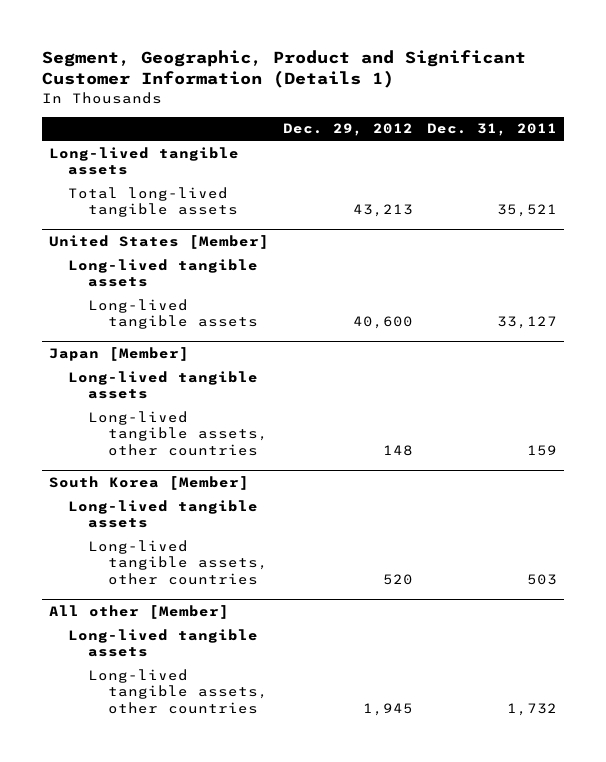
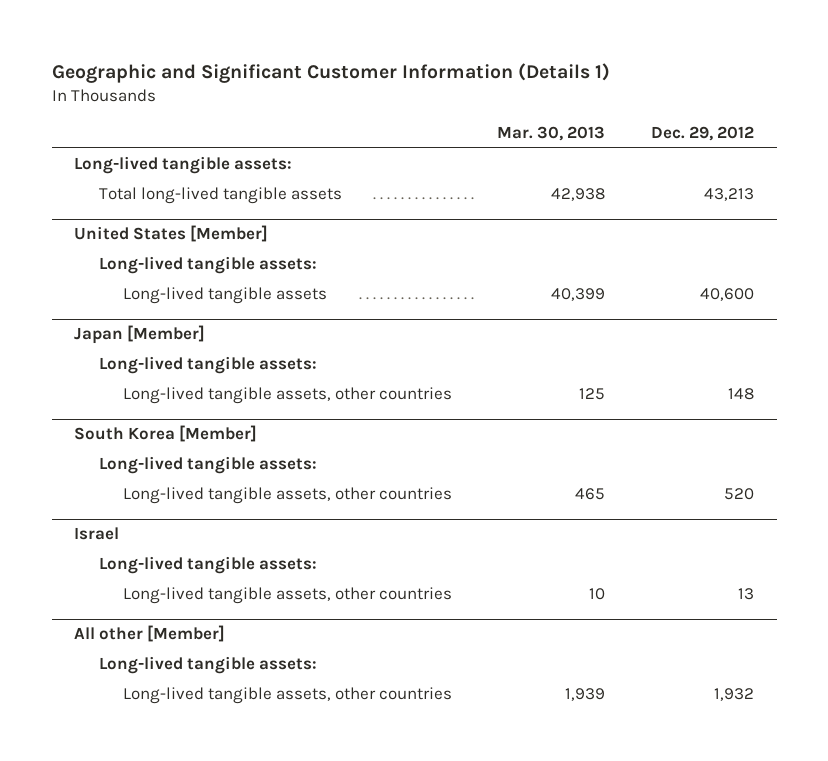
- Segment, Geographic, Product and Significant Customer Information (Details 1)
+ Geographic and Significant Customer Information (Details 1)
- | Dec. 29, 2012 | Dec. 31, 2011
+ | Mar. 30, 2013 | Dec. 29, 2012
- Long-lived tangible assets
+ Long-lived tangible assets:
@ United States [Member]
- Long-lived tangible assets
+ Long-lived tangible assets:
@ Japan [Member]
- Long-lived tangible assets
+ Long-lived tangible assets:
@ South Korea [Member]
- Long-lived tangible assets
+ Long-lived tangible assets:
+ Israel
+ Long-lived tangible assets:
+ Long-lived tangible assets, other countries | 10 | 13
@ All other [Member]
- Long-lived tangible assets
- Long-lived tangible assets, other countries | 1,945 | 1,732
+ Long-lived tangible assets:
+ Long-lived tangible assets, other countries | 1,939 | 1,932

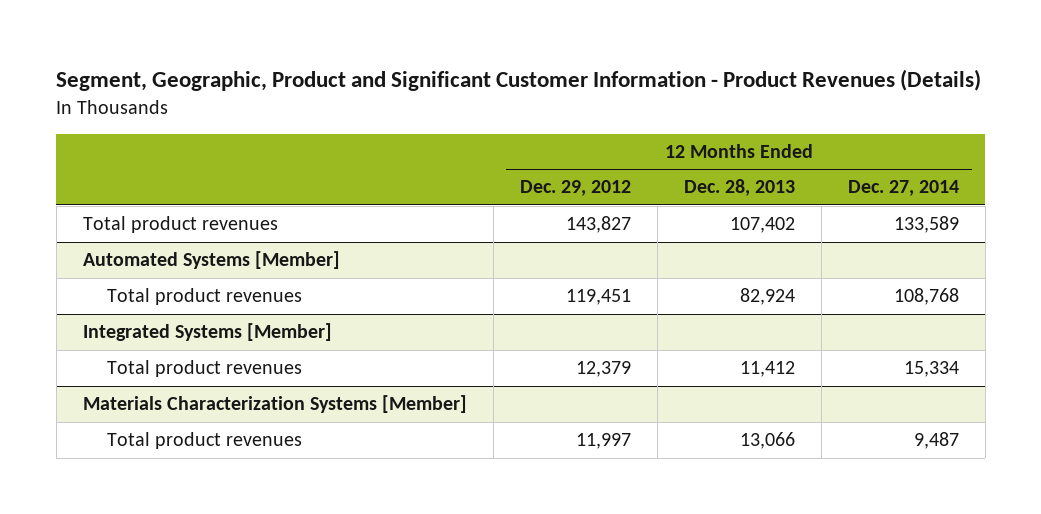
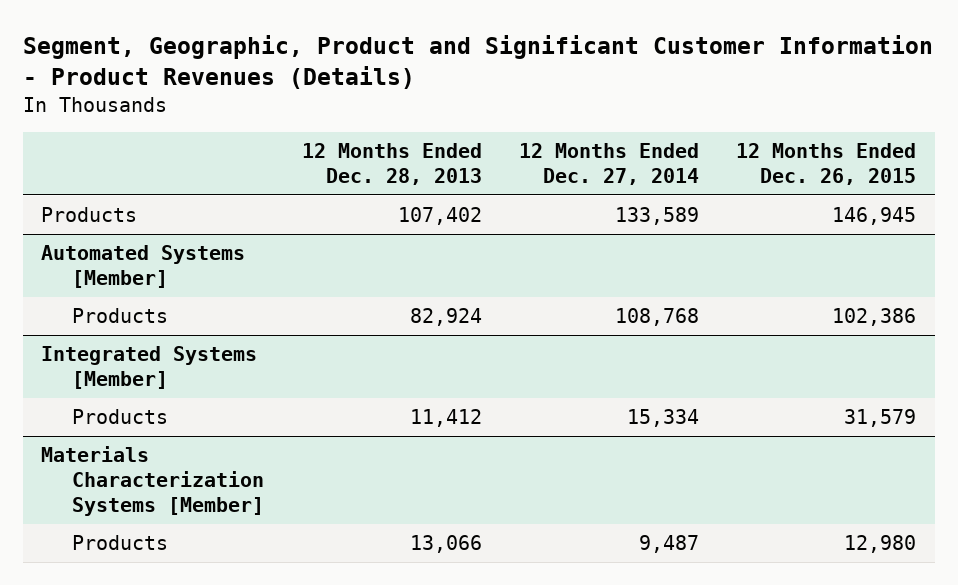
- | 12 Months Ended Dec. 29, 2012 | 12 Months Ended Dec. 28, 2013 | 12 Months Ended Dec. 27, 2014
+ | 12 Months Ended Dec. 28, 2013 | 12 Months Ended Dec. 27, 2014 | 12 Months Ended Dec. 26, 2015
- Total product revenues | 143,827 | 107,402 | 133,589
+ Products | 107,402 | 133,589 | 146,945
@ Automated Systems [Member]
- Total product revenues | 119,451 | 82,924 | 108,768
+ Products | 82,924 | 108,768 | 102,386
@ Integrated Systems [Member]
- Total product revenues | 12,379 | 11,412 | 15,334
+ Products | 11,412 | 15,334 | 31,579
@ Materials Characterization Systems [Member]
- Total product revenues | 11,997 | 13,066 | 9,487
+ Products | 13,066 | 9,487 | 12,980

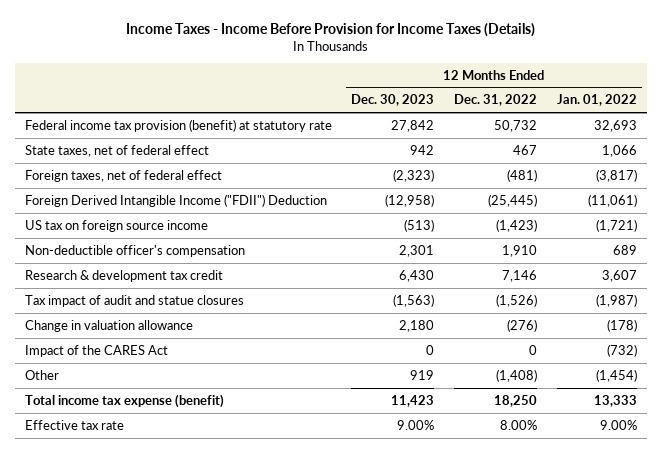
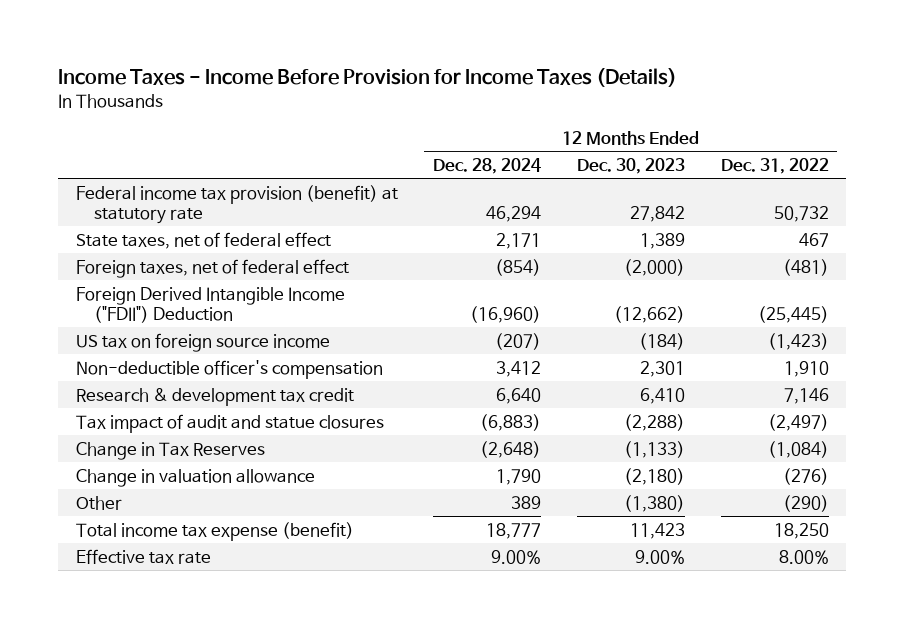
- | 12 Months Ended Dec. 30, 2023 | 12 Months Ended Dec. 31, 2022 | 12 Months Ended Jan. 01, 2022
+ | 12 Months Ended Dec. 28, 2024 | 12 Months Ended Dec. 30, 2023 | 12 Months Ended Dec. 31, 2022
- State taxes, net of federal effect | 942 | 467 | 1,066
- Foreign taxes, net of federal effect | (2,323) | (481) | (3,817)
- Foreign Derived Intangible Income ("FDII") Deduction | (12,958) | (25,445) | (11,061)
- US tax on foreign source income | (513) | (1,423) | (1,721)
+ State taxes, net of federal effect | 2,171 | 1,389 | 467
+ Foreign taxes, net of federal effect | (854) | (2,000) | (481)
+ Foreign Derived Intangible Income ("FDII") Deduction | (16,960) | (12,662) | (25,445)
+ US tax on foreign source income | (207) | (184) | (1,423)
- Research & development tax credit | 6,430 | 7,146 | 3,607
- Tax impact of audit and statue closures | (1,563) | (1,526) | (1,987)
- Change in valuation allowance | 2,180 | (276) | (178)
- Impact of the CARES Act | 0 | 0 | (732)
- Other | 919 | (1,408) | (1,454)
+ Research & development tax credit | 6,640 | 6,410 | 7,146
+ Tax impact of audit and statue closures | (6,883) | (2,288) | (2,497)
+ Change in Tax Reserves | (2,648) | (1,133) | (1,084)
+ Change in valuation allowance | 1,790 | (2,180) | (276)
+ Other | 389 | (1,380) | (290)

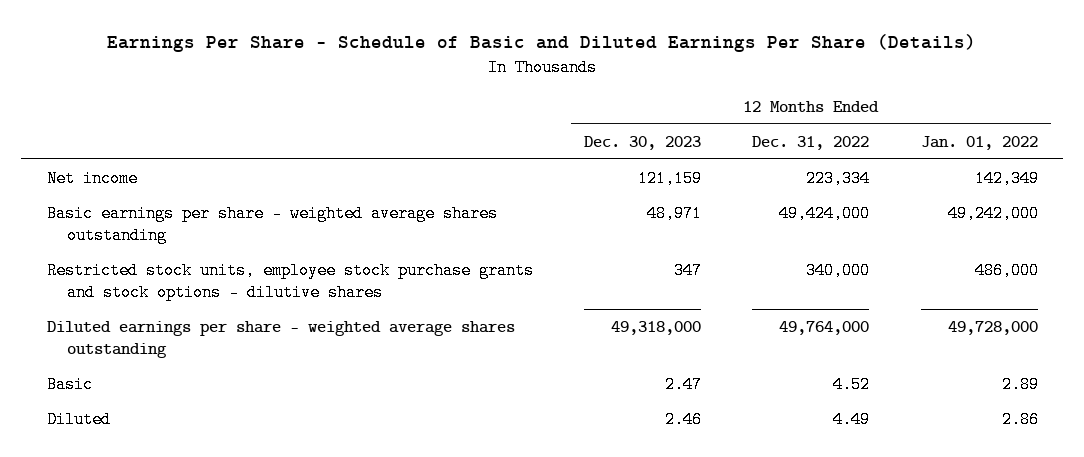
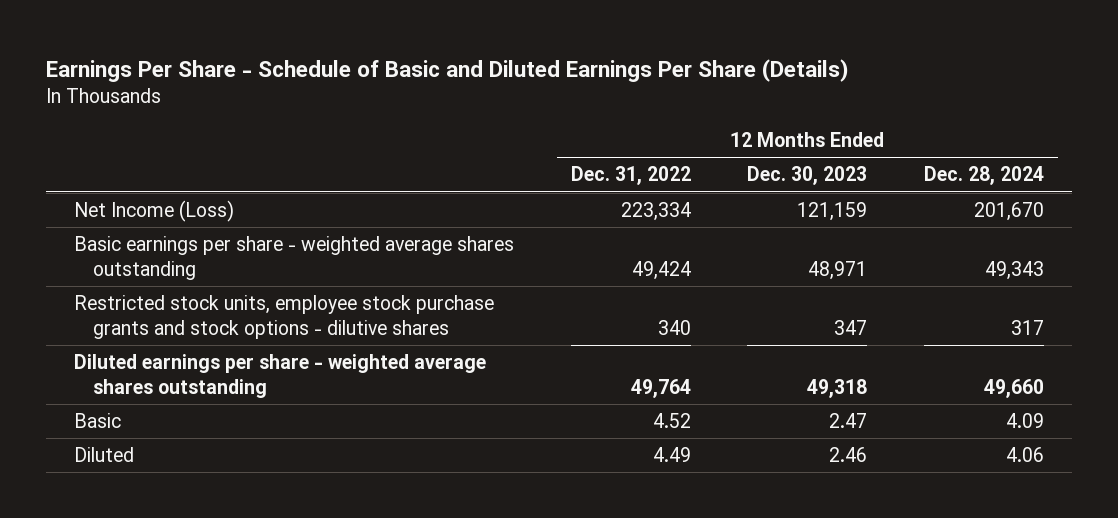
- | 12 Months Ended Dec. 30, 2023 | 12 Months Ended Dec. 31, 2022 | 12 Months Ended Jan. 01, 2022
+ | 12 Months Ended Dec. 31, 2022 | 12 Months Ended Dec. 30, 2023 | 12 Months Ended Dec. 28, 2024
- Net income | 121,159 | 223,334 | 142,349
- Basic earnings per share - weighted average shares outstanding | 48,971 | 49,424,000 | 49,242,000
- Restricted stock units, employee stock purchase grants and stock options - dilutive shares | 347 | 340,000 | 486,000
- Diluted earnings per share - weighted average shares outstanding | 49,318,000 | 49,764,000 | 49,728,000
+ Net Income (Loss) | 223,334 | 121,159 | 201,670
+ Basic earnings per share - weighted average shares outstanding | 49,424 | 48,971 | 49,343
+ Restricted stock units, employee stock purchase grants and stock options - dilutive shares | 340 | 347 | 317
+ Diluted earnings per share - weighted average shares outstanding | 49,764 | 49,318 | 49,660

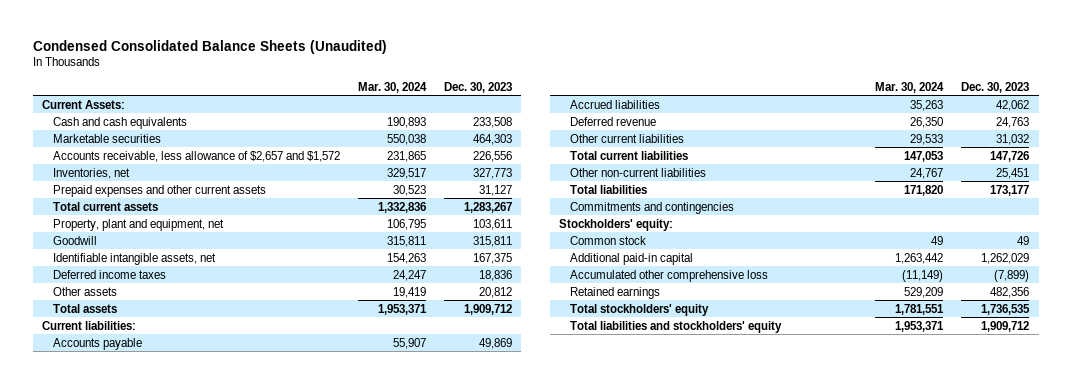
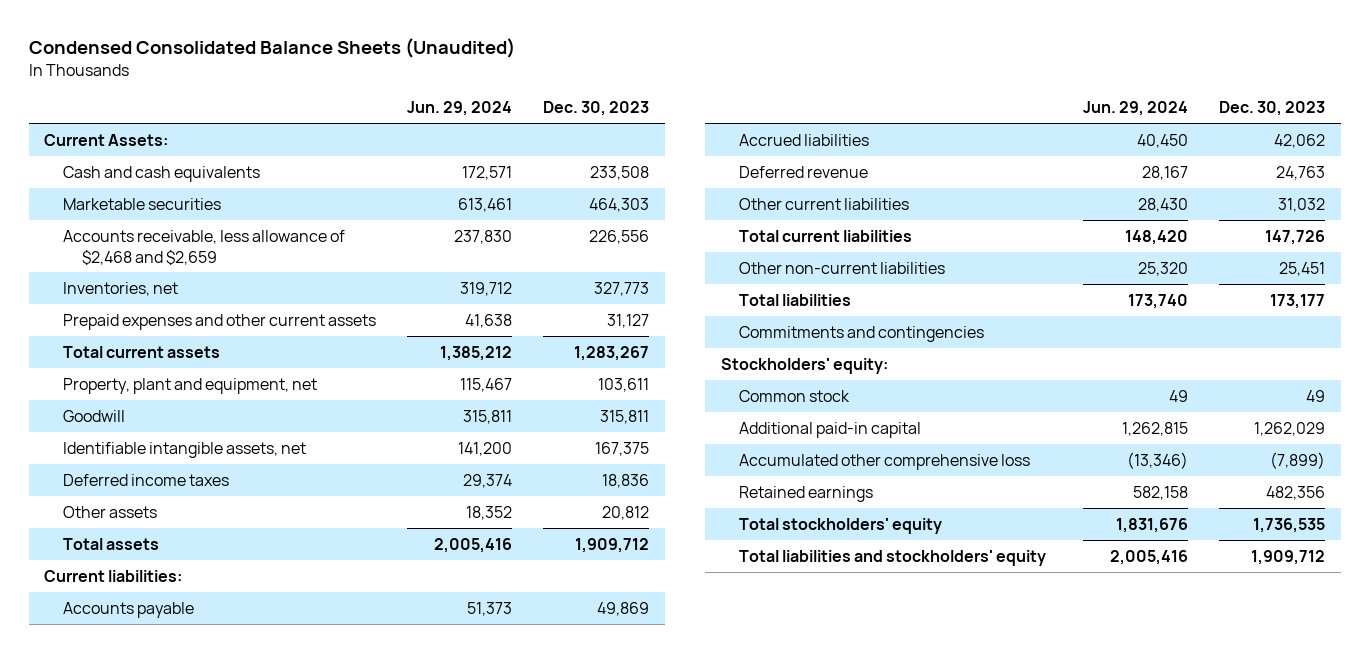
- | Mar. 30, 2024 | Dec. 30, 2023
+ | Jun. 29, 2024 | Dec. 30, 2023
- Accounts receivable, less allowance of $2,657 and $1,572 | 231,865 | 226,556
+ Accounts receivable, less allowance of $2,468 and $2,659 | 237,830 | 226,556

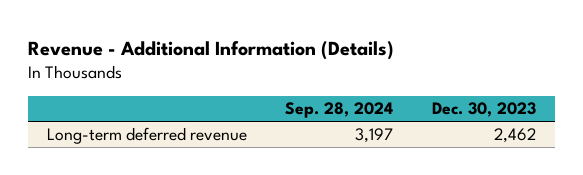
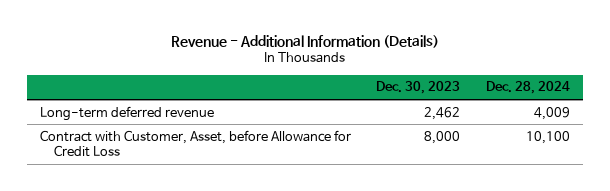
- | Sep. 28, 2024 | Dec. 30, 2023
+ | Dec. 30, 2023 | Dec. 28, 2024
+ Contract with Customer, Asset, before Allowance for Credit Loss | 8,000 | 10,100

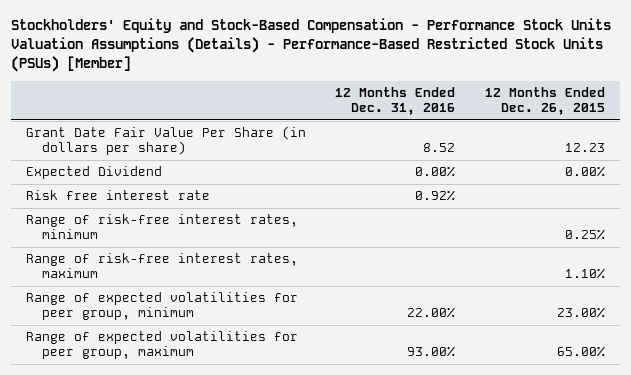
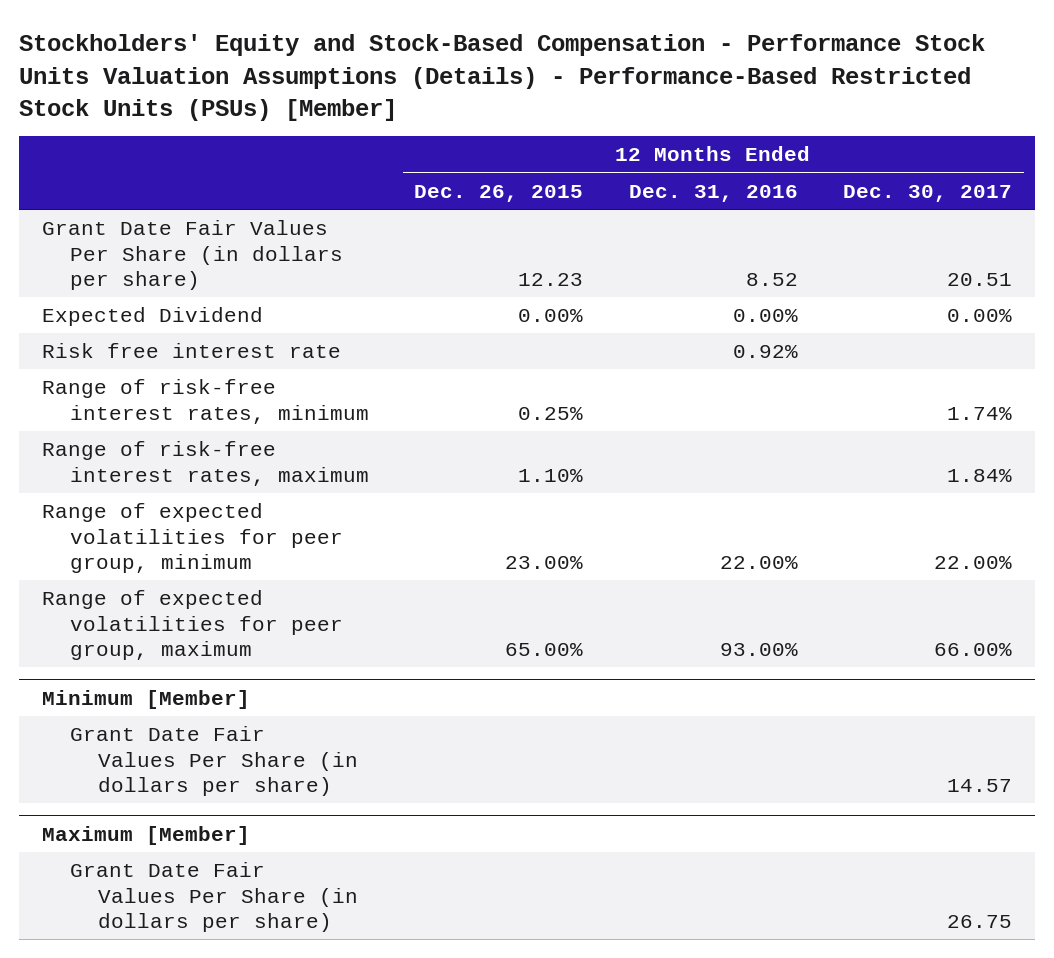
- | 12 Months Ended Dec. 31, 2016 | 12 Months Ended Dec. 26, 2015
+ | 12 Months Ended Dec. 26, 2015 | 12 Months Ended Dec. 31, 2016 | 12 Months Ended Dec. 30, 2017
- Grant Date Fair Value Per Share (in dollars per share) | 8.52 | 12.23
+ Grant Date Fair Values Per Share (in dollars per share) | 12.23 | 8.52 | 20.51
+ Minimum [Member]
+ Grant Date Fair Values Per Share (in dollars per share) | | | 14.57
+ Maximum [Member]
+ Grant Date Fair Values Per Share (in dollars per share) | | | 26.75

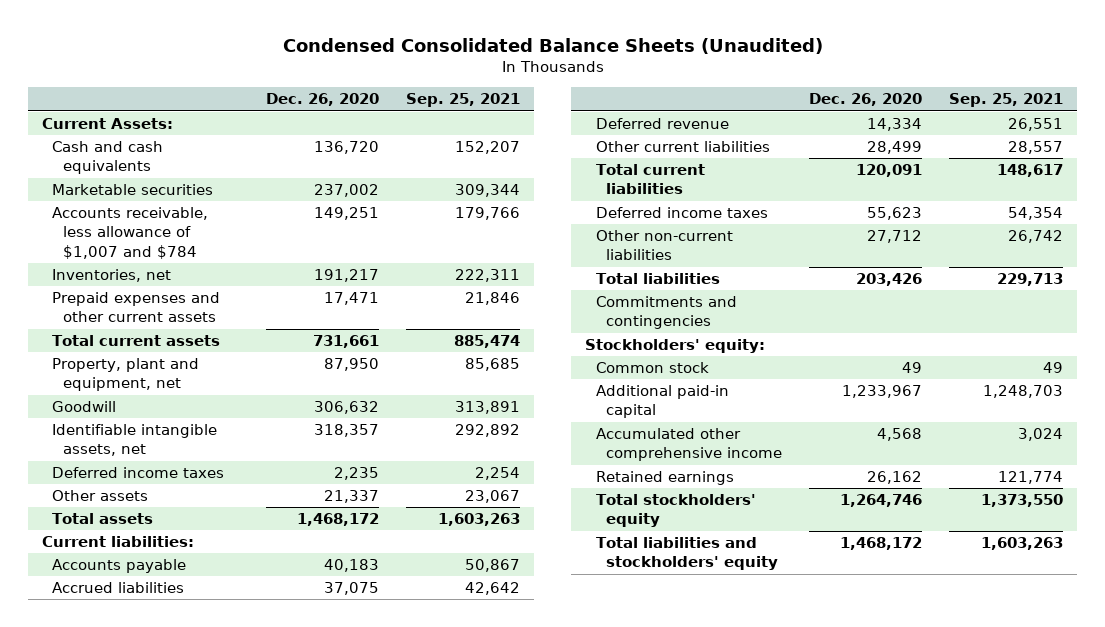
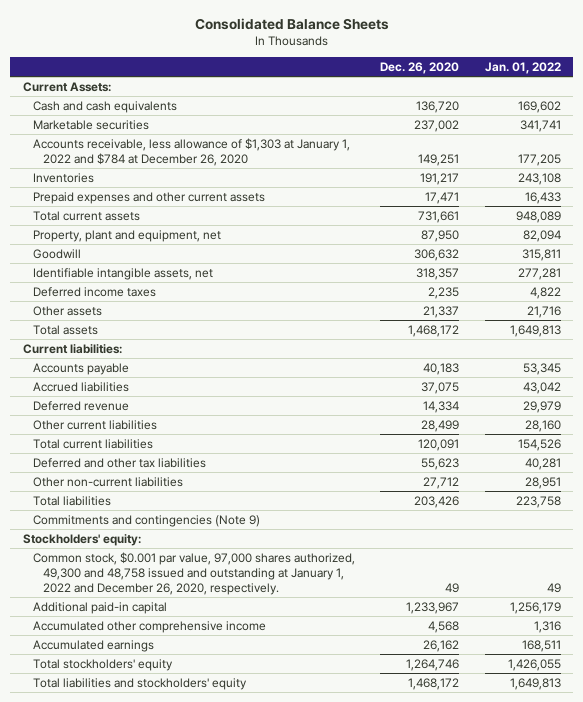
- Condensed Consolidated Balance Sheets (Unaudited)
+ Consolidated Balance Sheets
- | Dec. 26, 2020 | Sep. 25, 2021
+ | Dec. 26, 2020 | Jan. 01, 2022
- Accounts receivable, less allowance of $1,007 and $784 | 149,251 | 179,766
- Inventories, net | 191,217 | 222,311
+ Accounts receivable, less allowance of $1,303 at January 1, 2022 and $784 at December 26, 2020 | 149,251 | 177,205
+ Inventories | 191,217 | 243,108
- Deferred income taxes | 55,623 | 54,354
+ Deferred and other tax liabilities | 55,623 | 40,281
- Commitments and contingencies
+ Commitments and contingencies (Note 9)
- Common stock | 49 | 49
+ Common stock, $0.001 par value, 97,000 shares authorized, 49,300 and 48,758 issued and outstanding at January 1, 2022 and December 26, 2020, respectively. | 49 | 49
- Retained earnings | 26,162 | 121,774
+ Accumulated earnings | 26,162 | 168,511

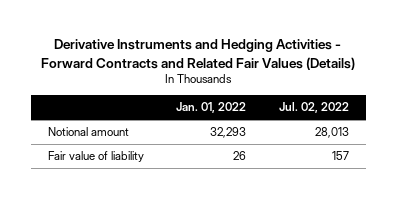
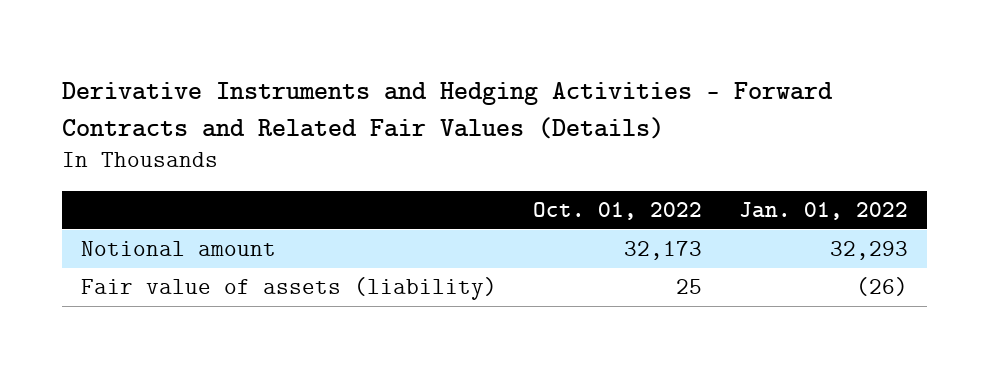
- | Jan. 01, 2022 | Jul. 02, 2022
+ | Oct. 01, 2022 | Jan. 01, 2022
- Fair value of liability | 26 | 157
+ Fair value of assets (liability) | 25 | (26)

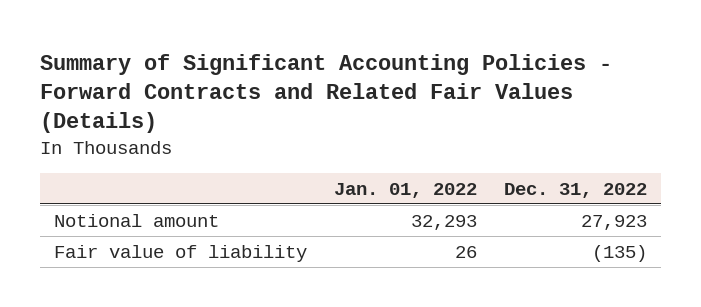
- Derivative Instruments and Hedging Activities - Forward Contracts and Related Fair Values (Details)
+ Summary of Significant Accounting Policies - Forward Contracts and Related Fair Values (Details)
- | Oct. 01, 2022 | Jan. 01, 2022
+ | Jan. 01, 2022 | Dec. 31, 2022
- Fair value of assets (liability) | 25 | (26)
+ Fair value of liability | 26 | (135)

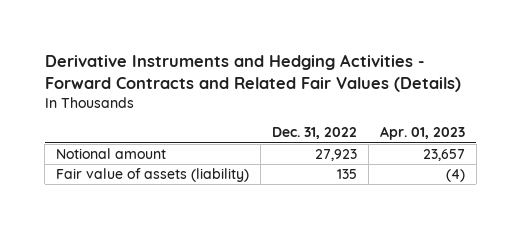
- Summary of Significant Accounting Policies - Forward Contracts and Related Fair Values (Details)
+ Derivative Instruments and Hedging Activities - Forward Contracts and Related Fair Values (Details)
- | Jan. 01, 2022 | Dec. 31, 2022
+ | Dec. 31, 2022 | Apr. 01, 2023
- Fair value of liability | 26 | (135)
+ Fair value of assets (liability) | 135 | (4)

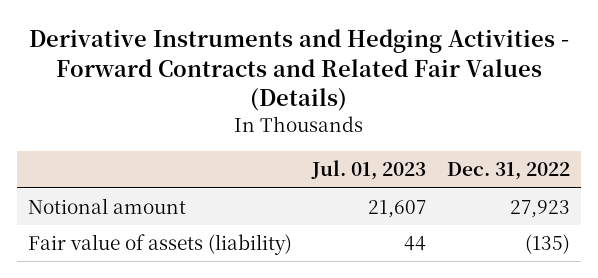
- | Dec. 31, 2022 | Apr. 01, 2023
+ | Jul. 01, 2023 | Dec. 31, 2022
- Fair value of assets (liability) | 135 | (4)
+ Fair value of assets (liability) | 44 | (135)

